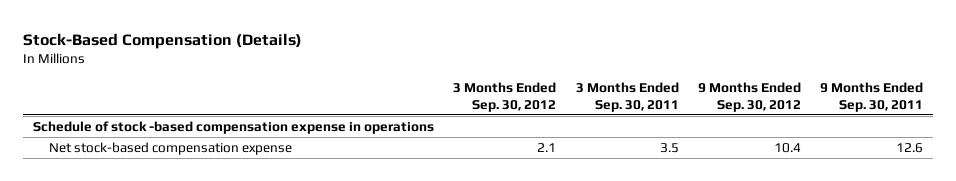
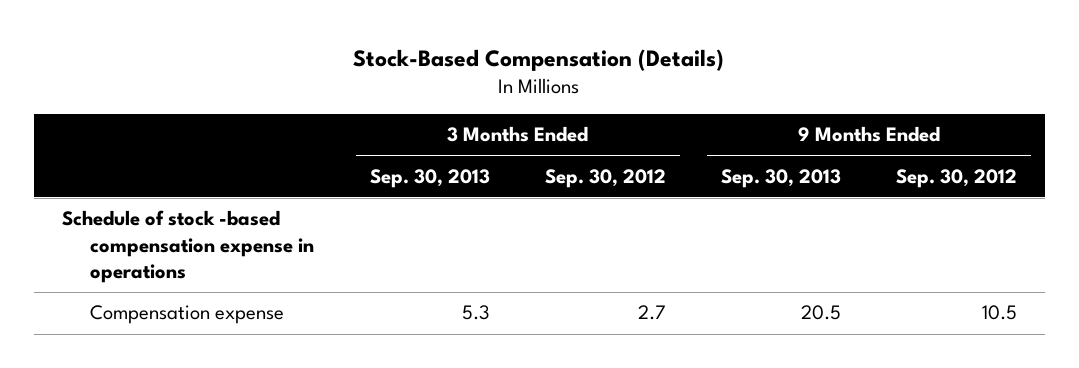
- | 3 Months Ended Sep. 30, 2012 | 3 Months Ended Sep. 30, 2011 | 9 Months Ended Sep. 30, 2012 | 9 Months Ended Sep. 30, 2011
+ | 3 Months Ended Sep. 30, 2013 | 3 Months Ended Sep. 30, 2012 | 9 Months Ended Sep. 30, 2013 | 9 Months Ended Sep. 30, 2012
- Net stock-based compensation expense | 2.1 | 3.5 | 10.4 | 12.6
+ Compensation expense | 5.3 | 2.7 | 20.5 | 10.5

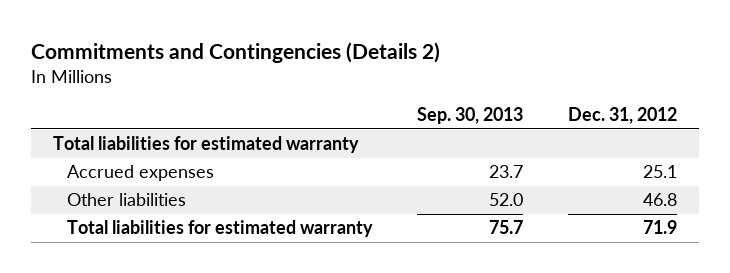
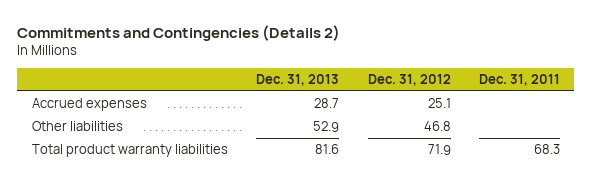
- | Sep. 30, 2013 | Dec. 31, 2012
+ | Dec. 31, 2013 | Dec. 31, 2012 | Dec. 31, 2011
- Total liabilities for estimated warranty
- Total liabilities for estimated warranty | 75.7 | 71.9
+ Total product warranty liabilities | 81.6 | 71.9 | 68.3

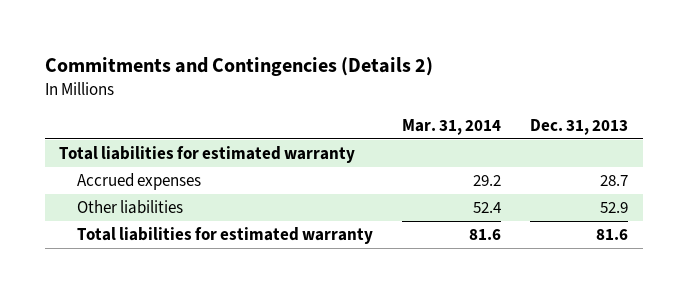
- | Dec. 31, 2013 | Dec. 31, 2012 | Dec. 31, 2011
+ | Mar. 31, 2014 | Dec. 31, 2013
+ Total liabilities for estimated warranty
- Total product warranty liabilities | 81.6 | 71.9 | 68.3
+ Total liabilities for estimated warranty | 81.6 | 81.6

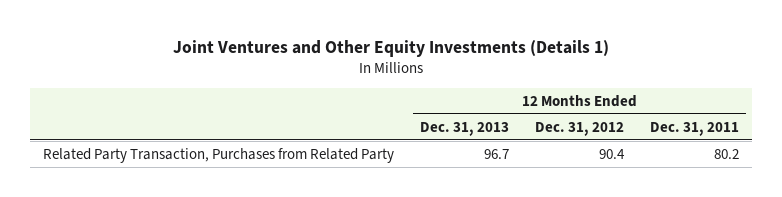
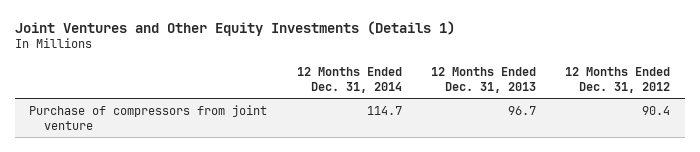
- | 12 Months Ended Dec. 31, 2013 | 12 Months Ended Dec. 31, 2012 | 12 Months Ended Dec. 31, 2011
+ | 12 Months Ended Dec. 31, 2014 | 12 Months Ended Dec. 31, 2013 | 12 Months Ended Dec. 31, 2012
- Related Party Transaction, Purchases from Related Party | 96.7 | 90.4 | 80.2
+ Purchase of compressors from joint venture | 114.7 | 96.7 | 90.4

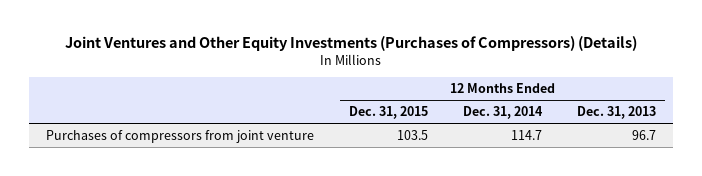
- Joint Ventures and Other Equity Investments (Details 1)
+ Joint Ventures and Other Equity Investments (Purchases of Compressors) (Details)
- | 12 Months Ended Dec. 31, 2014 | 12 Months Ended Dec. 31, 2013 | 12 Months Ended Dec. 31, 2012
+ | 12 Months Ended Dec. 31, 2015 | 12 Months Ended Dec. 31, 2014 | 12 Months Ended Dec. 31, 2013
- Purchase of compressors from joint venture | 114.7 | 96.7 | 90.4
+ Purchases of compressors from joint venture | 103.5 | 114.7 | 96.7

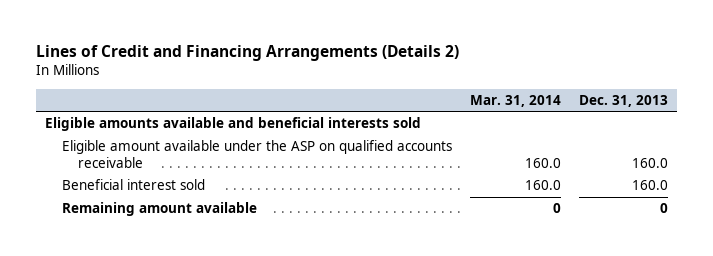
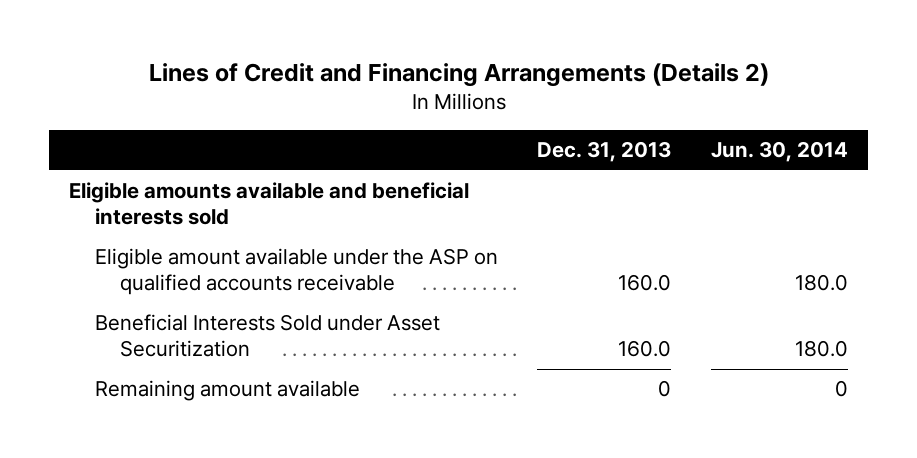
- | Mar. 31, 2014 | Dec. 31, 2013
+ | Dec. 31, 2013 | Jun. 30, 2014
- Beneficial interest sold | 160.0 | 160.0
+ Beneficial Interests Sold under Asset Securitization | 160.0 | 180.0

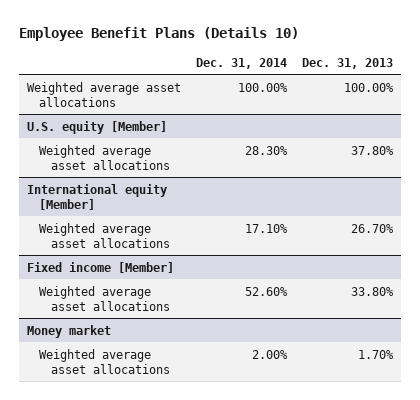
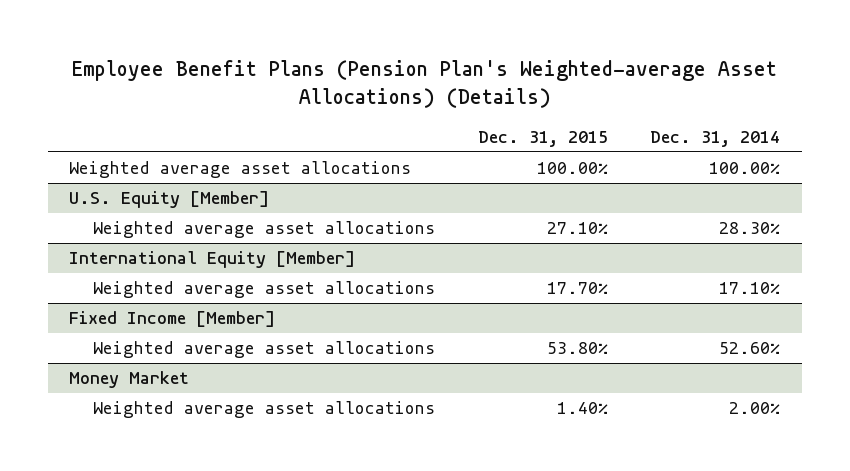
- Employee Benefit Plans (Details 10)
+ Employee Benefit Plans (Pension Plan's Weighted-average Asset Allocations) (Details)
- | Dec. 31, 2014 | Dec. 31, 2013
+ | Dec. 31, 2015 | Dec. 31, 2014
- U.S. equity [Member]
+ U.S. Equity [Member]
- International equity [Member]
+ International Equity [Member]
- Fixed income [Member]
+ Fixed Income [Member]
- Money market
+ Money Market

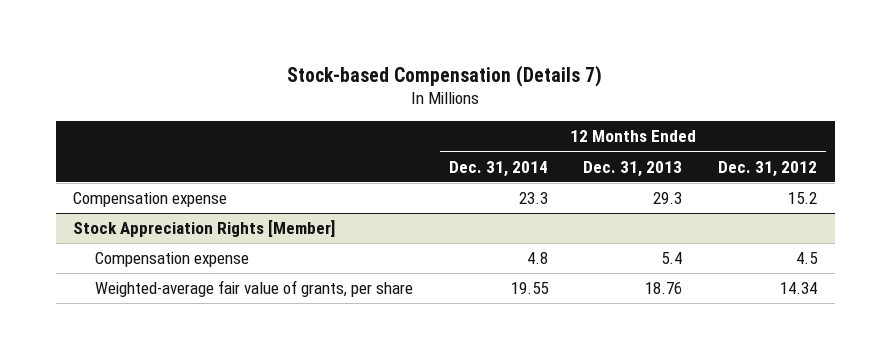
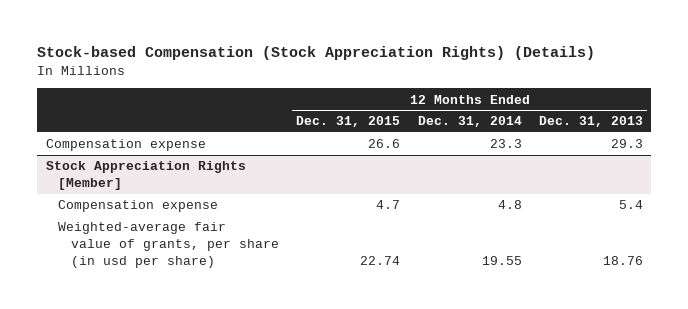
- Stock-based Compensation (Details 7)
+ Stock-based Compensation (Stock Appreciation Rights) (Details)
- | 12 Months Ended Dec. 31, 2014 | 12 Months Ended Dec. 31, 2013 | 12 Months Ended Dec. 31, 2012
+ | 12 Months Ended Dec. 31, 2015 | 12 Months Ended Dec. 31, 2014 | 12 Months Ended Dec. 31, 2013
@ Stock Appreciation Rights [Member]
- Weighted-average fair value of grants, per share | 19.55 | 18.76 | 14.34
+ Weighted-average fair value of grants, per share (in usd per share) | 22.74 | 19.55 | 18.76

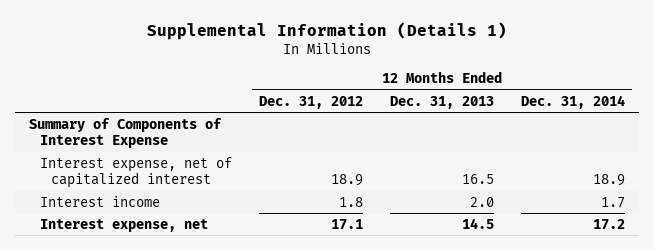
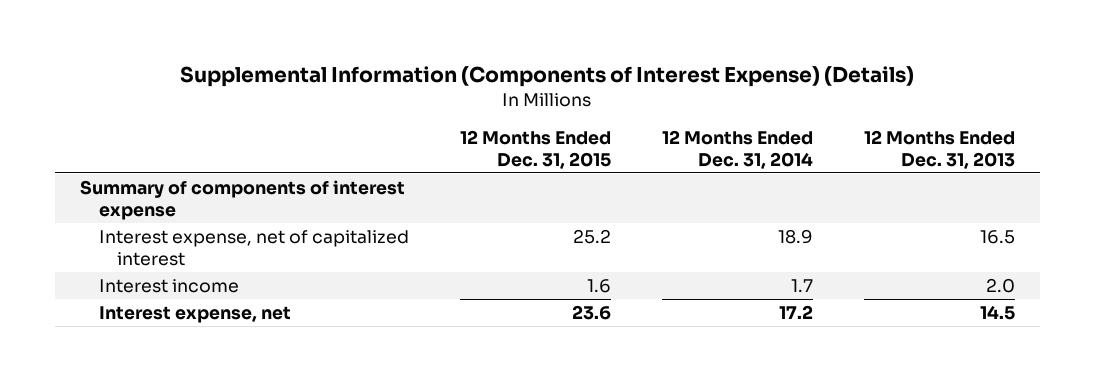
- Supplemental Information (Details 1)
+ Supplemental Information (Components of Interest Expense) (Details)
- | 12 Months Ended Dec. 31, 2012 | 12 Months Ended Dec. 31, 2013 | 12 Months Ended Dec. 31, 2014
+ | 12 Months Ended Dec. 31, 2015 | 12 Months Ended Dec. 31, 2014 | 12 Months Ended Dec. 31, 2013
- Summary of Components of Interest Expense
+ Summary of components of interest expense

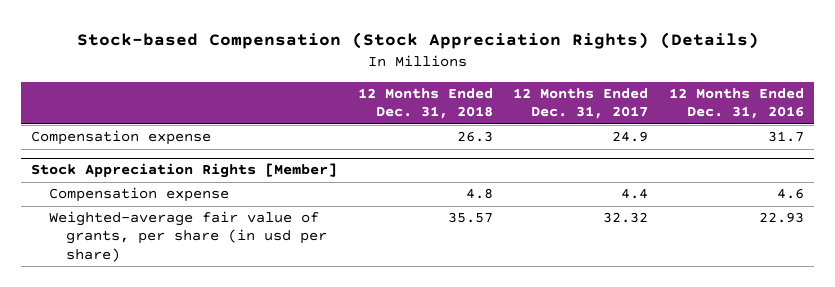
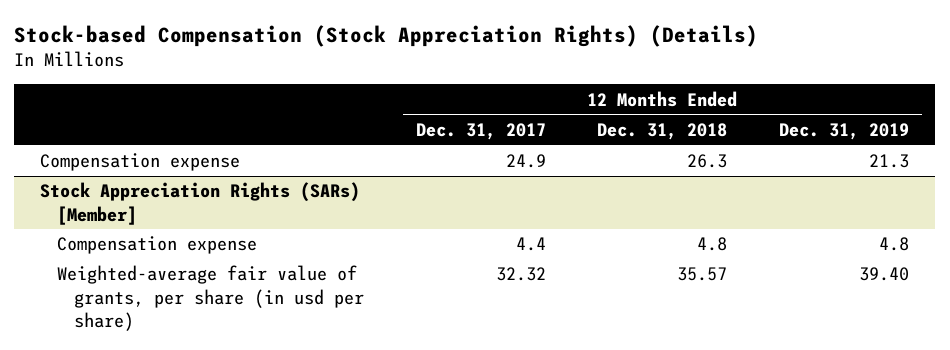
- | 12 Months Ended Dec. 31, 2018 | 12 Months Ended Dec. 31, 2017 | 12 Months Ended Dec. 31, 2016
+ | 12 Months Ended Dec. 31, 2017 | 12 Months Ended Dec. 31, 2018 | 12 Months Ended Dec. 31, 2019
- Stock Appreciation Rights [Member]
+ Stock Appreciation Rights (SARs) [Member]

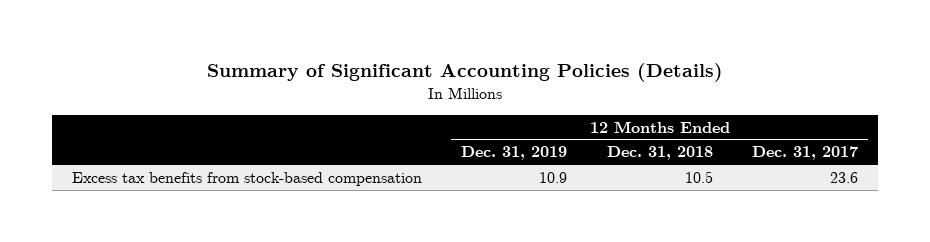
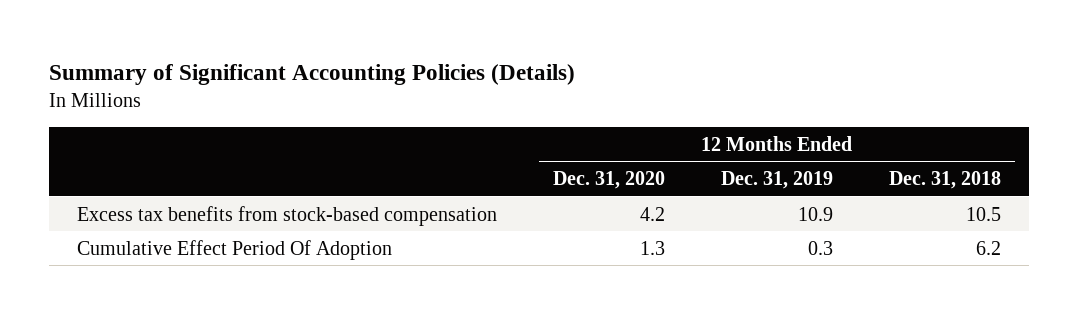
- | 12 Months Ended Dec. 31, 2019 | 12 Months Ended Dec. 31, 2018 | 12 Months Ended Dec. 31, 2017
+ | 12 Months Ended Dec. 31, 2020 | 12 Months Ended Dec. 31, 2019 | 12 Months Ended Dec. 31, 2018
+ Cumulative Effect Period Of Adoption | 1.3 | 0.3 | 6.2

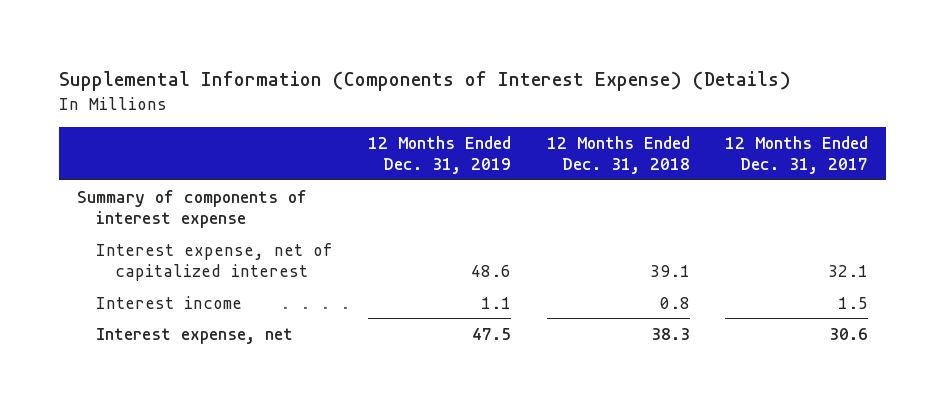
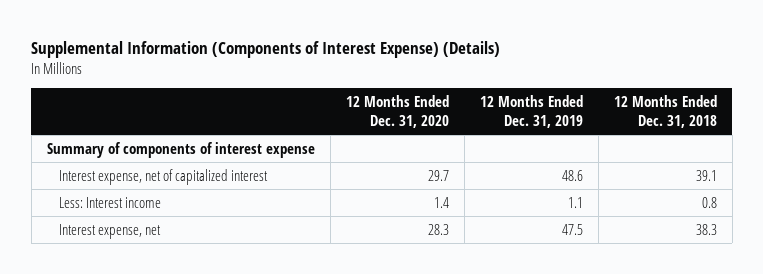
- | 12 Months Ended Dec. 31, 2019 | 12 Months Ended Dec. 31, 2018 | 12 Months Ended Dec. 31, 2017
+ | 12 Months Ended Dec. 31, 2020 | 12 Months Ended Dec. 31, 2019 | 12 Months Ended Dec. 31, 2018
- Interest income | 1.1 | 0.8 | 1.5
+ Less: Interest income | 1.4 | 1.1 | 0.8

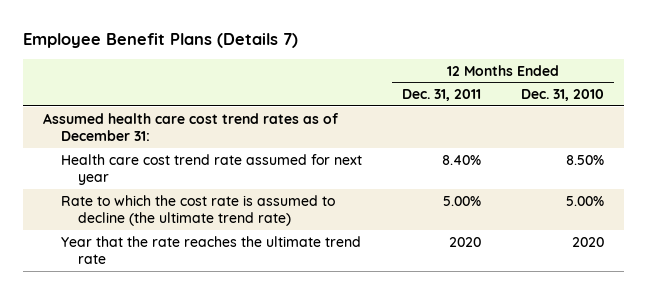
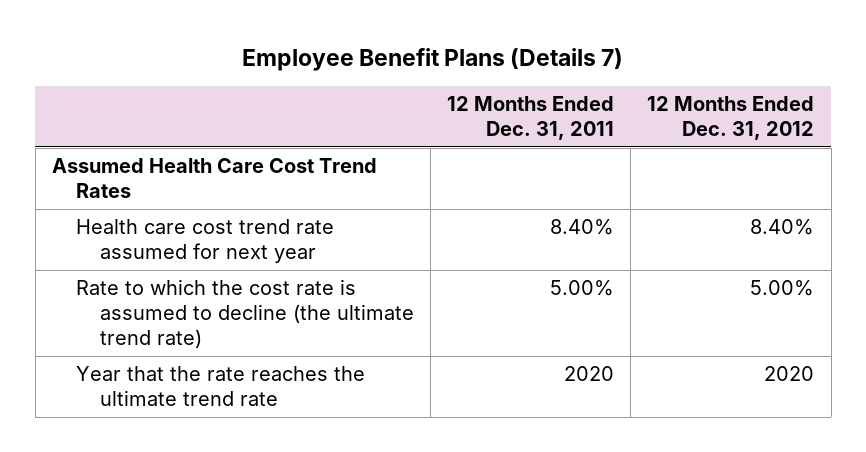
- | 12 Months Ended Dec. 31, 2011 | 12 Months Ended Dec. 31, 2010
+ | 12 Months Ended Dec. 31, 2011 | 12 Months Ended Dec. 31, 2012
- Assumed health care cost trend rates as of December 31:
+ Assumed Health Care Cost Trend Rates

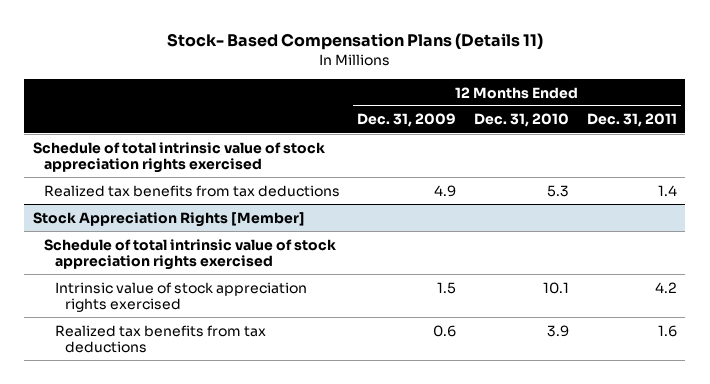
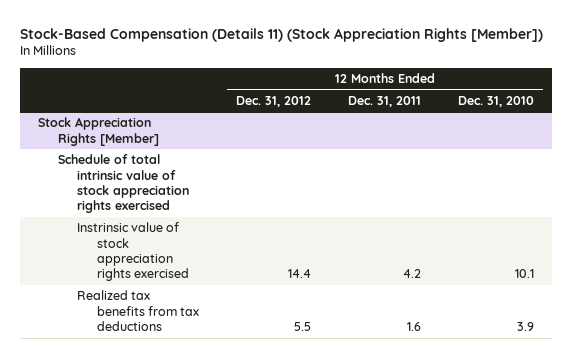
- Stock- Based Compensation Plans (Details 11)
+ Stock-Based Compensation (Details 11) (Stock Appreciation Rights [Member])
- | 12 Months Ended Dec. 31, 2009 | 12 Months Ended Dec. 31, 2010 | 12 Months Ended Dec. 31, 2011
+ | 12 Months Ended Dec. 31, 2012 | 12 Months Ended Dec. 31, 2011 | 12 Months Ended Dec. 31, 2010
- Schedule of total intrinsic value of stock appreciation rights exercised
- Realized tax benefits from tax deductions | 4.9 | 5.3 | 1.4
@ Stock Appreciation Rights [Member]
- Intrinsic value of stock appreciation rights exercised | 1.5 | 10.1 | 4.2
+ Instrinsic value of stock appreciation rights exercised | 14.4 | 4.2 | 10.1

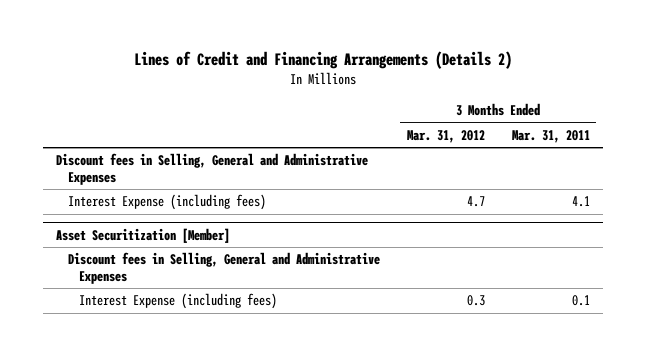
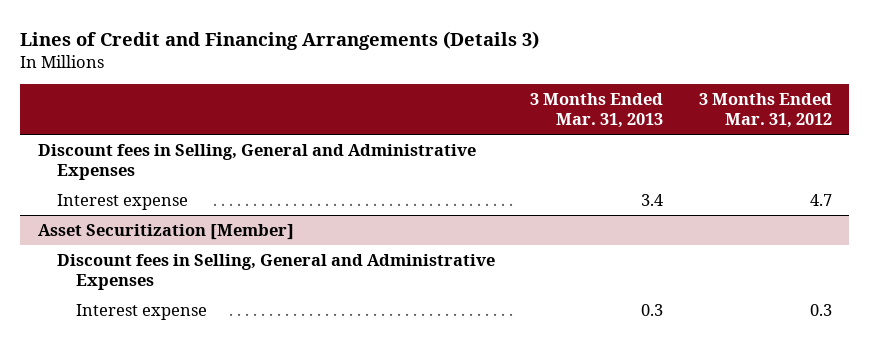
- Lines of Credit and Financing Arrangements (Details 2)
+ Lines of Credit and Financing Arrangements (Details 3)
- | 3 Months Ended Mar. 31, 2012 | 3 Months Ended Mar. 31, 2011
+ | 3 Months Ended Mar. 31, 2013 | 3 Months Ended Mar. 31, 2012
- Interest Expense (including fees) | 4.7 | 4.1
+ Interest expense | 3.4 | 4.7
@ Asset Securitization [Member]
- Interest Expense (including fees) | 0.3 | 0.1
+ Interest expense | 0.3 | 0.3

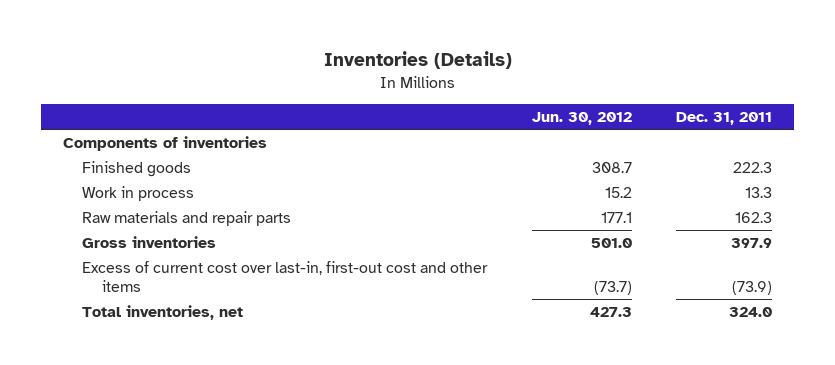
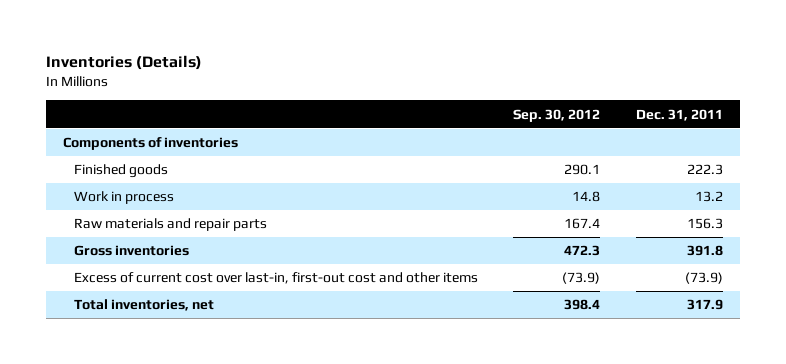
- | Jun. 30, 2012 | Dec. 31, 2011
+ | Sep. 30, 2012 | Dec. 31, 2011
- Work in process | 15.2 | 13.3
- Raw materials and repair parts | 177.1 | 162.3
- Gross inventories | 501.0 | 397.9
+ Work in process | 14.8 | 13.2
+ Raw materials and repair parts | 167.4 | 156.3
+ Gross inventories | 472.3 | 391.8
- Total inventories, net | 427.3 | 324.0
+ Total inventories, net | 398.4 | 317.9

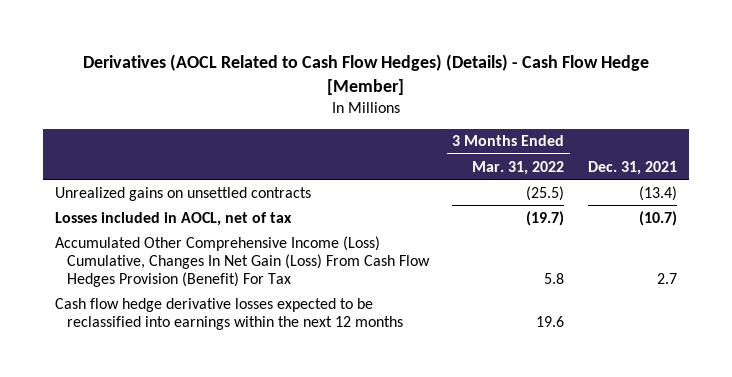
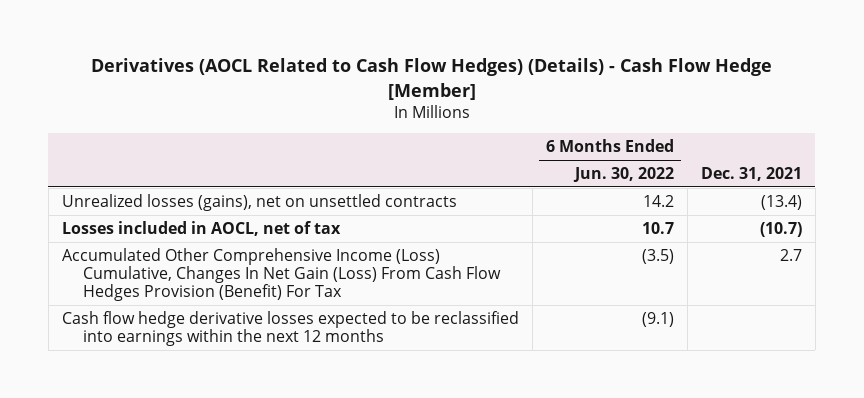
- | 3 Months Ended Mar. 31, 2022 | Dec. 31, 2021
+ | 6 Months Ended Jun. 30, 2022 | Dec. 31, 2021
- Unrealized gains on unsettled contracts | (25.5) | (13.4)
+ Unrealized losses (gains), net on unsettled contracts | 14.2 | (13.4)

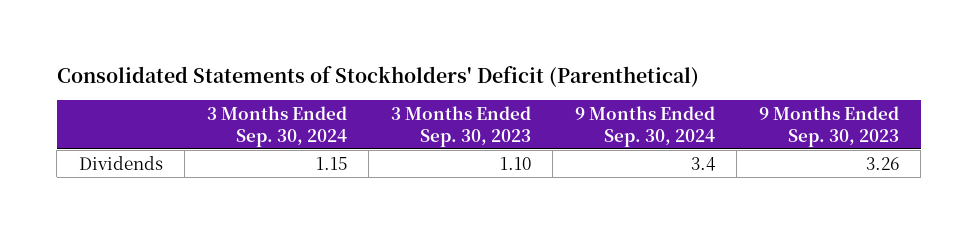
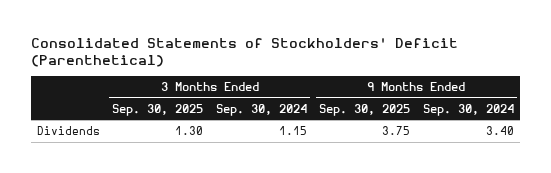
- | 3 Months Ended Sep. 30, 2024 | 3 Months Ended Sep. 30, 2023 | 9 Months Ended Sep. 30, 2024 | 9 Months Ended Sep. 30, 2023
+ | 3 Months Ended Sep. 30, 2025 | 3 Months Ended Sep. 30, 2024 | 9 Months Ended Sep. 30, 2025 | 9 Months Ended Sep. 30, 2024
- Dividends | 1.15 | 1.10 | 3.4 | 3.26
+ Dividends | 1.30 | 1.15 | 3.75 | 3.40

